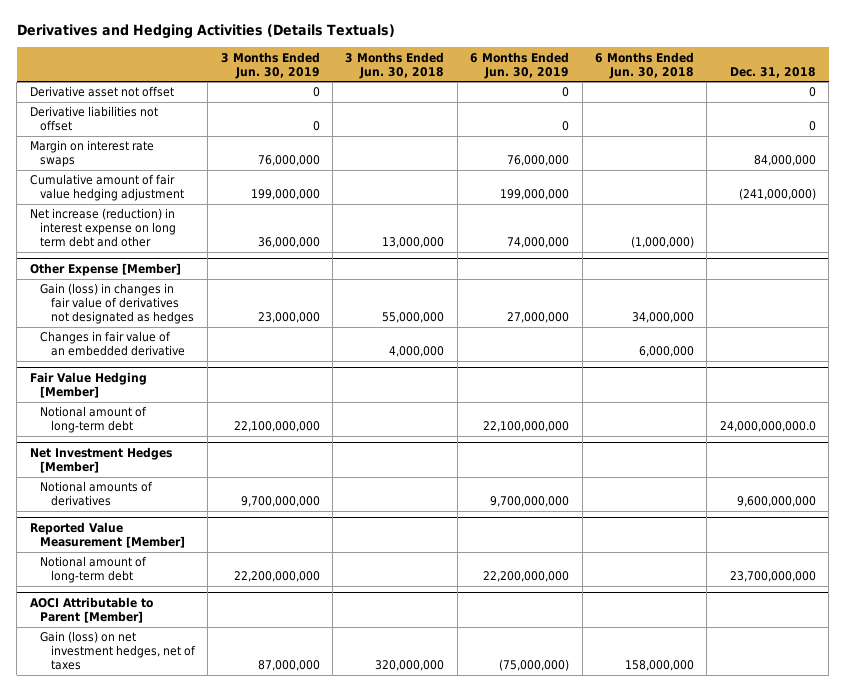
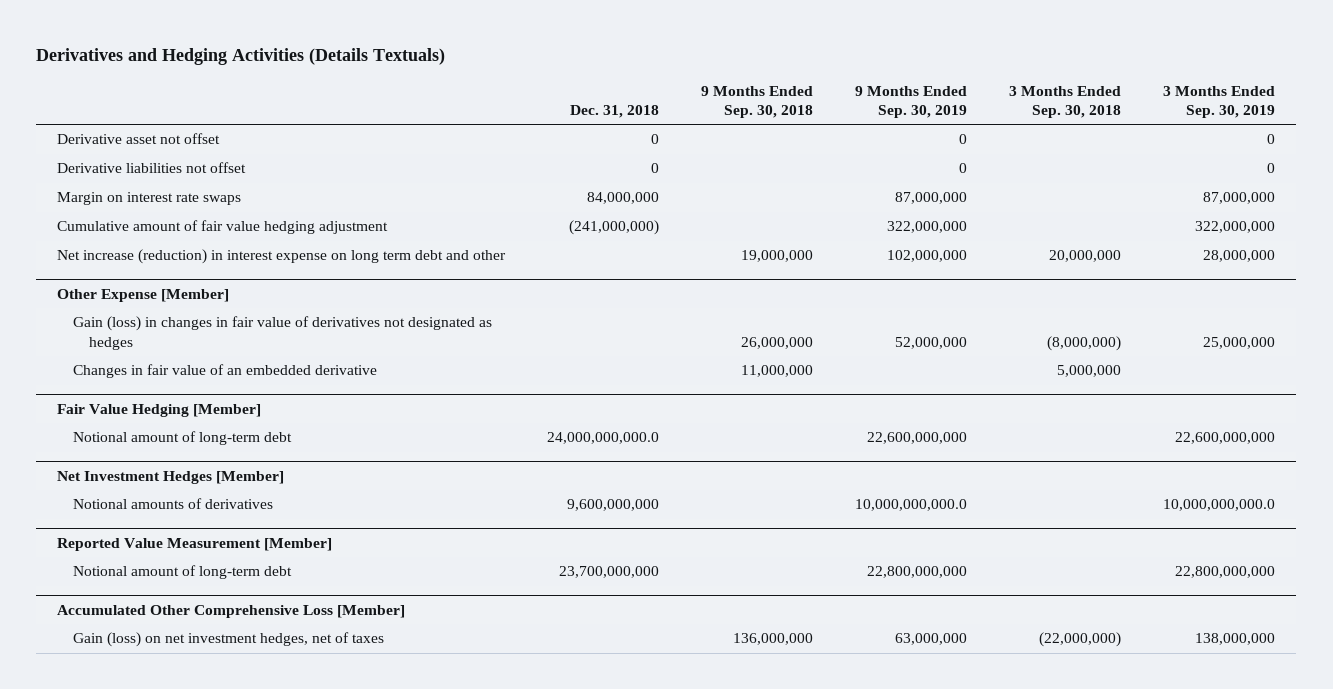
- | 3 Months Ended Jun. 30, 2019 | 3 Months Ended Jun. 30, 2018 | 6 Months Ended Jun. 30, 2019 | 6 Months Ended Jun. 30, 2018 | Dec. 31, 2018
+ | Dec. 31, 2018 | 9 Months Ended Sep. 30, 2018 | 9 Months Ended Sep. 30, 2019 | 3 Months Ended Sep. 30, 2018 | 3 Months Ended Sep. 30, 2019
- AOCI Attributable to Parent [Member]
+ Accumulated Other Comprehensive Loss [Member]

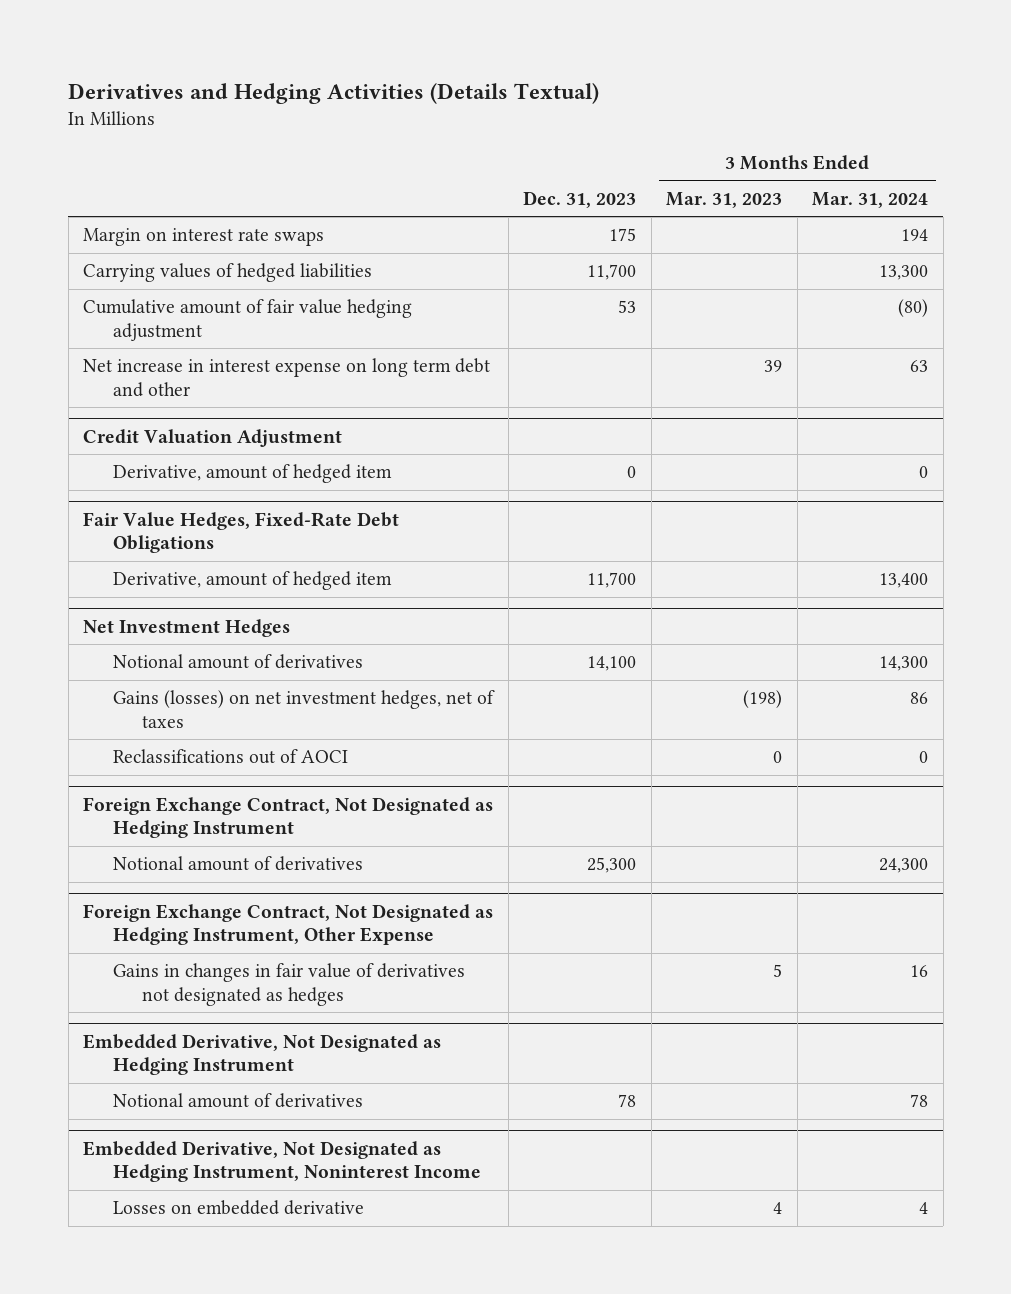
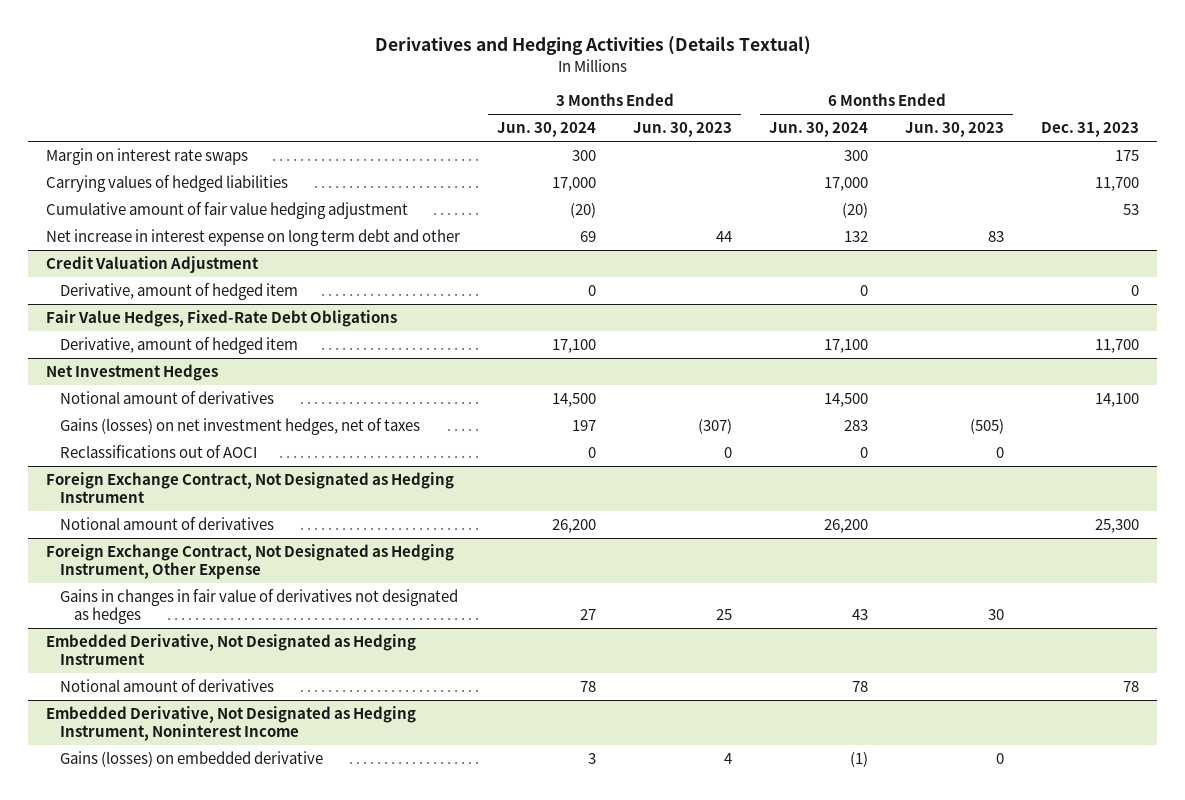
- | Dec. 31, 2023 | 3 Months Ended Mar. 31, 2023 | 3 Months Ended Mar. 31, 2024
+ | 3 Months Ended Jun. 30, 2024 | 3 Months Ended Jun. 30, 2023 | 6 Months Ended Jun. 30, 2024 | 6 Months Ended Jun. 30, 2023 | Dec. 31, 2023
@ Embedded Derivative, Not Designated as Hedging Instrument, Noninterest Income
- Losses on embedded derivative | | 4 | 4
+ Gains (losses) on embedded derivative | 3 | 4 | (1) | 0 |

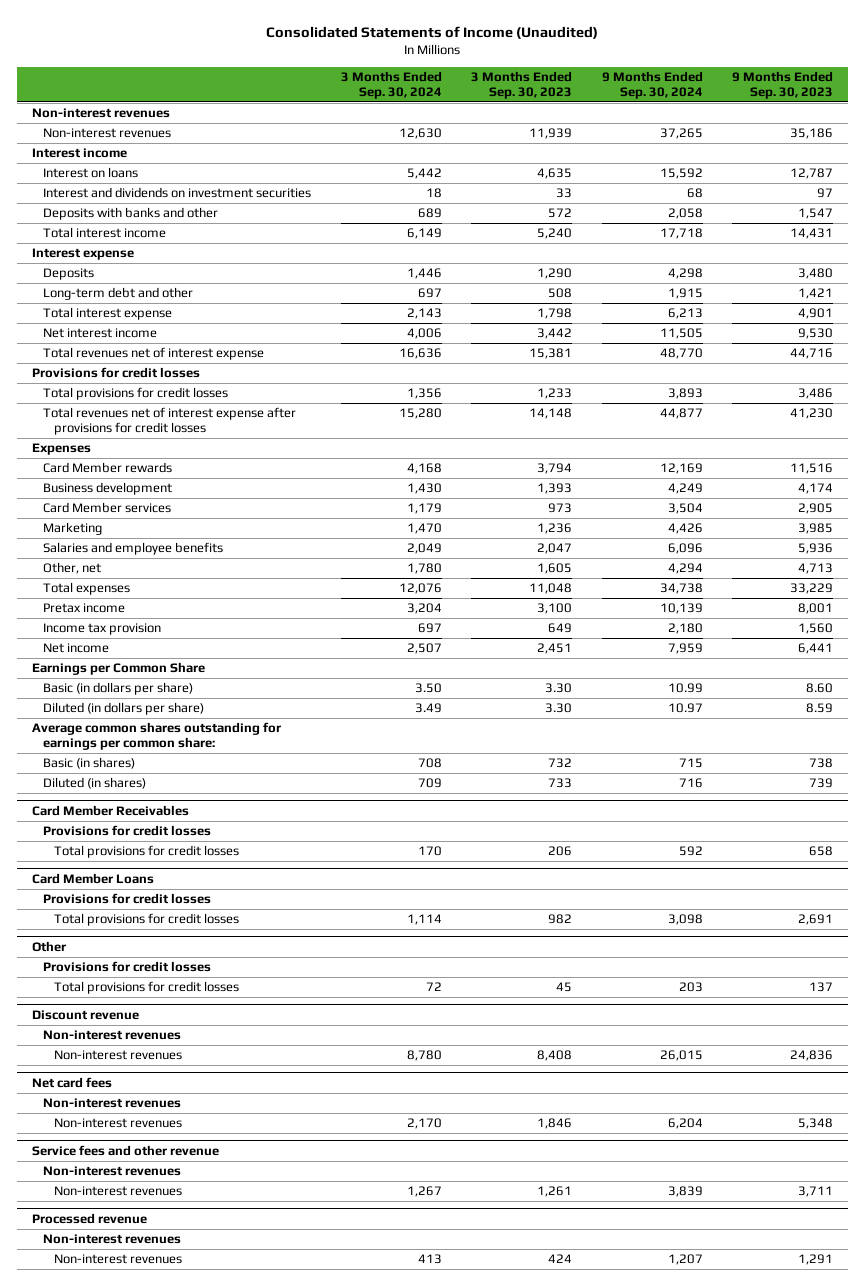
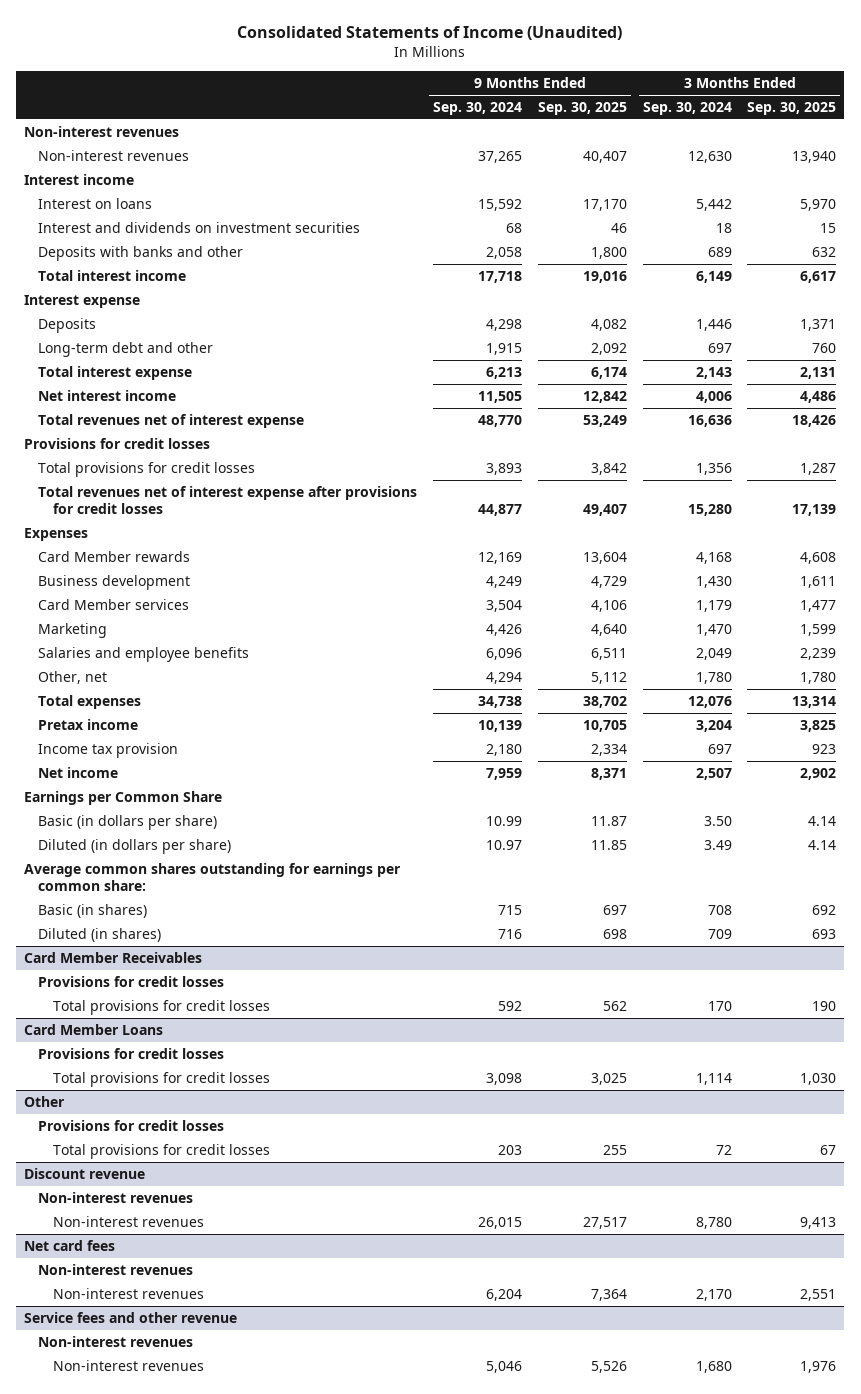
- | 3 Months Ended Sep. 30, 2024 | 3 Months Ended Sep. 30, 2023 | 9 Months Ended Sep. 30, 2024 | 9 Months Ended Sep. 30, 2023
+ | 9 Months Ended Sep. 30, 2024 | 9 Months Ended Sep. 30, 2025 | 3 Months Ended Sep. 30, 2024 | 3 Months Ended Sep. 30, 2025
@ Service fees and other revenue
- Non-interest revenues | 1,267 | 1,261 | 3,839 | 3,711
- Processed revenue
- Non-interest revenues
- Non-interest revenues | 413 | 424 | 1,207 | 1,291
@ Service fees and other revenue
+ Non-interest revenues | 5,046 | 5,526 | 1,680 | 1,976

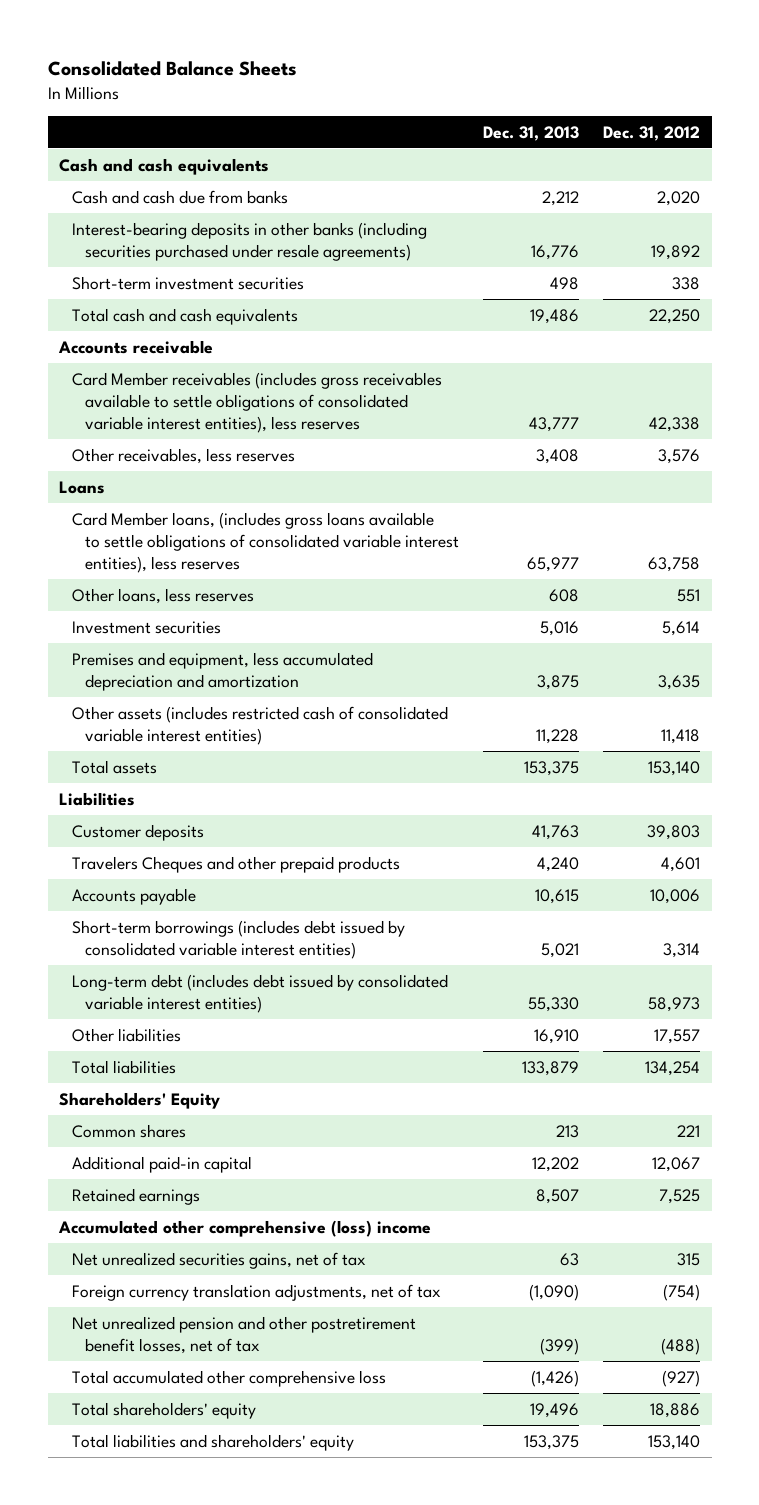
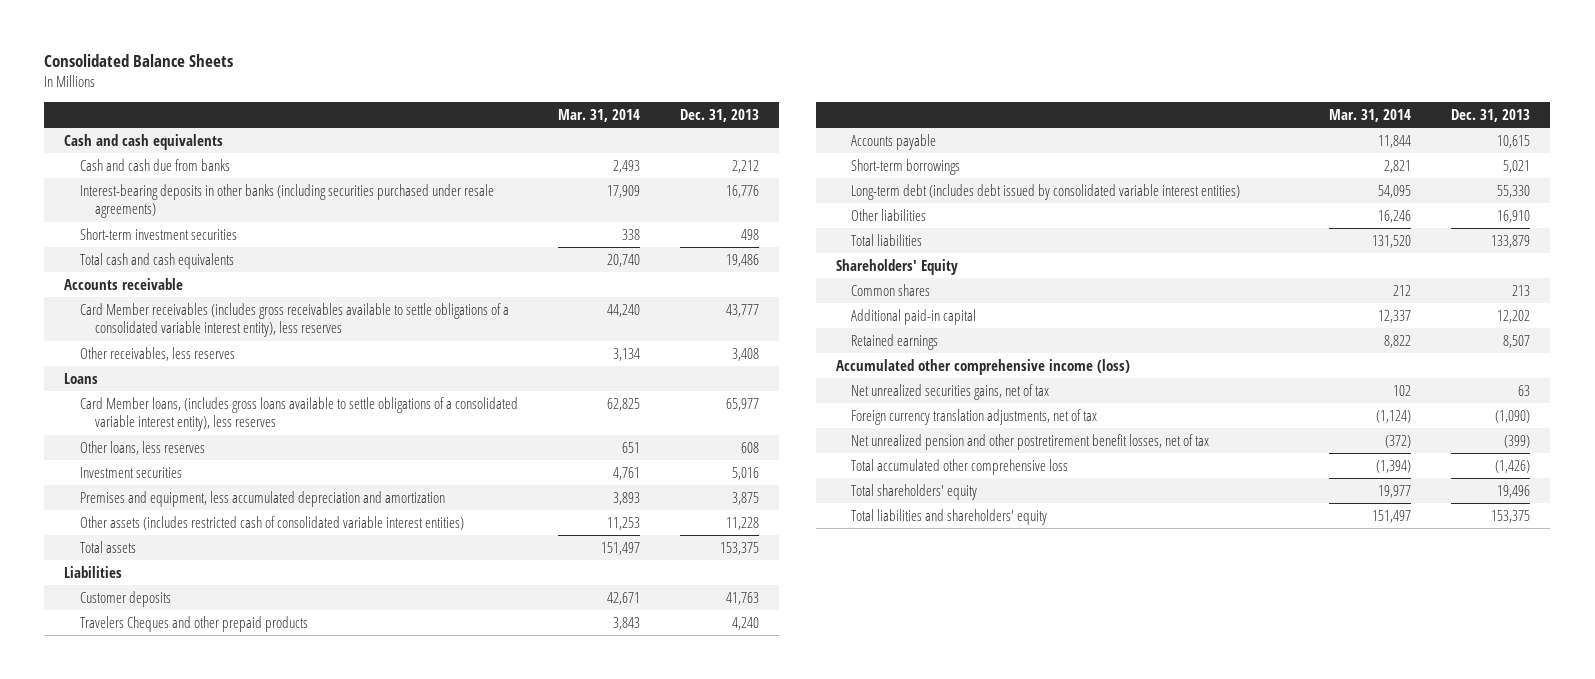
- | Dec. 31, 2013 | Dec. 31, 2012
+ | Mar. 31, 2014 | Dec. 31, 2013
- Card Member receivables (includes gross receivables available to settle obligations of consolidated variable interest entities), less reserves | 43,777 | 42,338
+ Card Member receivables (includes gross receivables available to settle obligations of a consolidated variable interest entity), less reserves | 44,240 | 43,777
- Card Member loans, (includes gross loans available to settle obligations of consolidated variable interest entities), less reserves | 65,977 | 63,758
+ Card Member loans, (includes gross loans available to settle obligations of a consolidated variable interest entity), less reserves | 62,825 | 65,977
- Short-term borrowings (includes debt issued by consolidated variable interest entities) | 5,021 | 3,314
+ Short-term borrowings | 2,821 | 5,021
- Accumulated other comprehensive (loss) income
+ Accumulated other comprehensive income (loss)

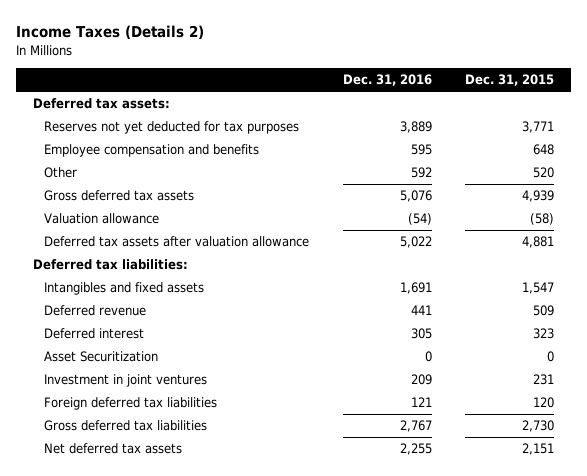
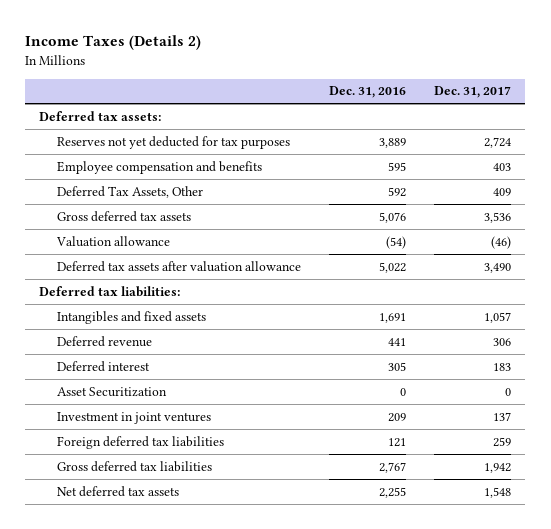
- | Dec. 31, 2016 | Dec. 31, 2015
+ | Dec. 31, 2016 | Dec. 31, 2017
- Other | 592 | 520
+ Deferred Tax Assets, Other | 592 | 409

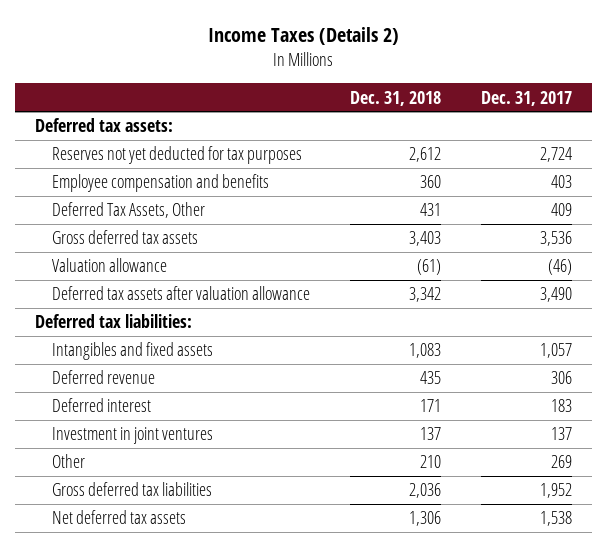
- | Dec. 31, 2016 | Dec. 31, 2017
+ | Dec. 31, 2018 | Dec. 31, 2017
- Asset Securitization | 0 | 0
- Foreign deferred tax liabilities | 121 | 259
- Gross deferred tax liabilities | 2,767 | 1,942
- Net deferred tax assets | 2,255 | 1,548
+ Other | 210 | 269
+ Gross deferred tax liabilities | 2,036 | 1,952
+ Net deferred tax assets | 1,306 | 1,538

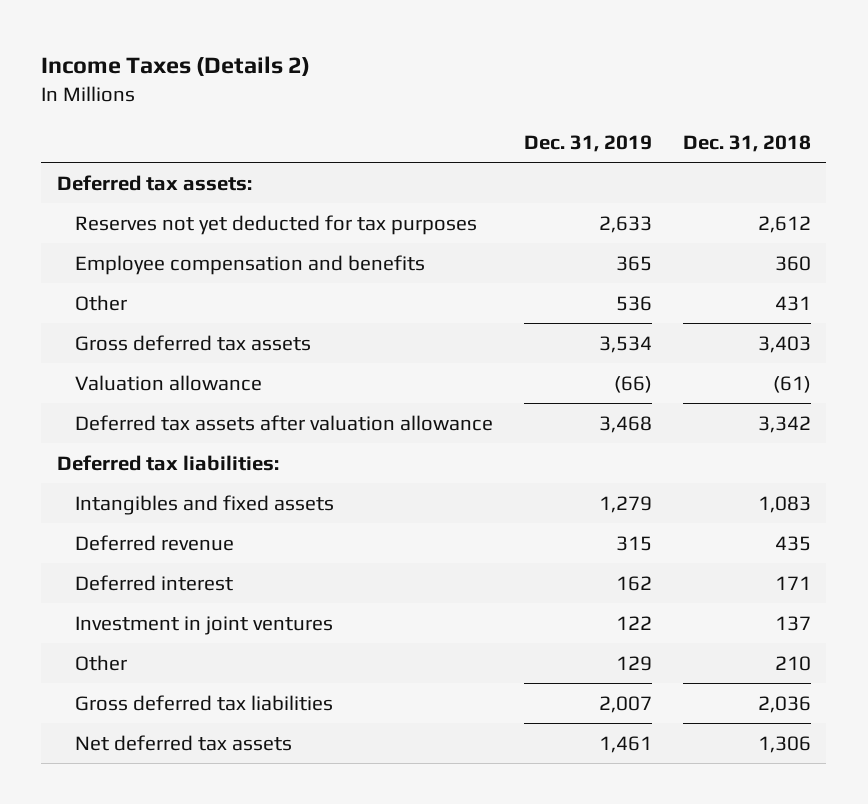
- | Dec. 31, 2018 | Dec. 31, 2017
+ | Dec. 31, 2019 | Dec. 31, 2018
- Deferred Tax Assets, Other | 431 | 409
+ Other | 536 | 431

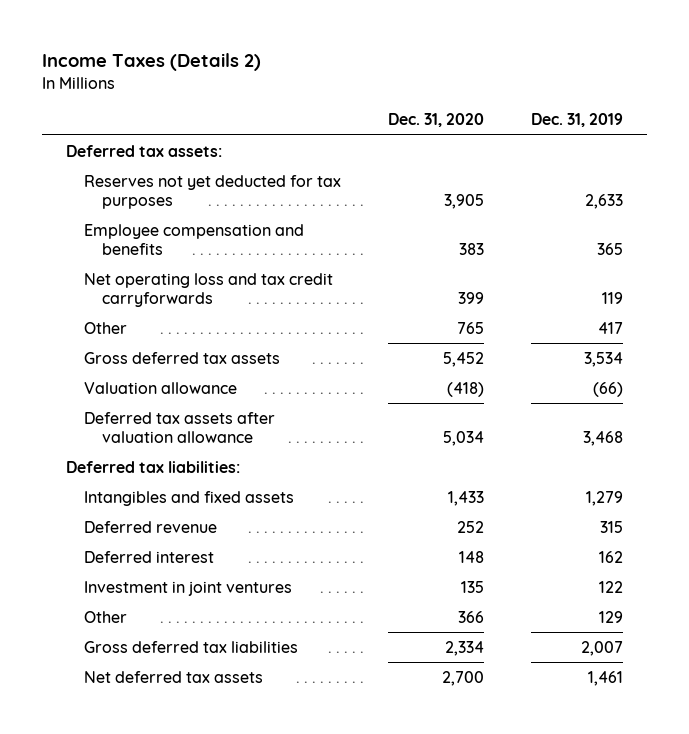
- | Dec. 31, 2019 | Dec. 31, 2018
+ | Dec. 31, 2020 | Dec. 31, 2019
- Other | 536 | 431
+ Net operating loss and tax credit carryforwards | 399 | 119
+ Other | 765 | 417

